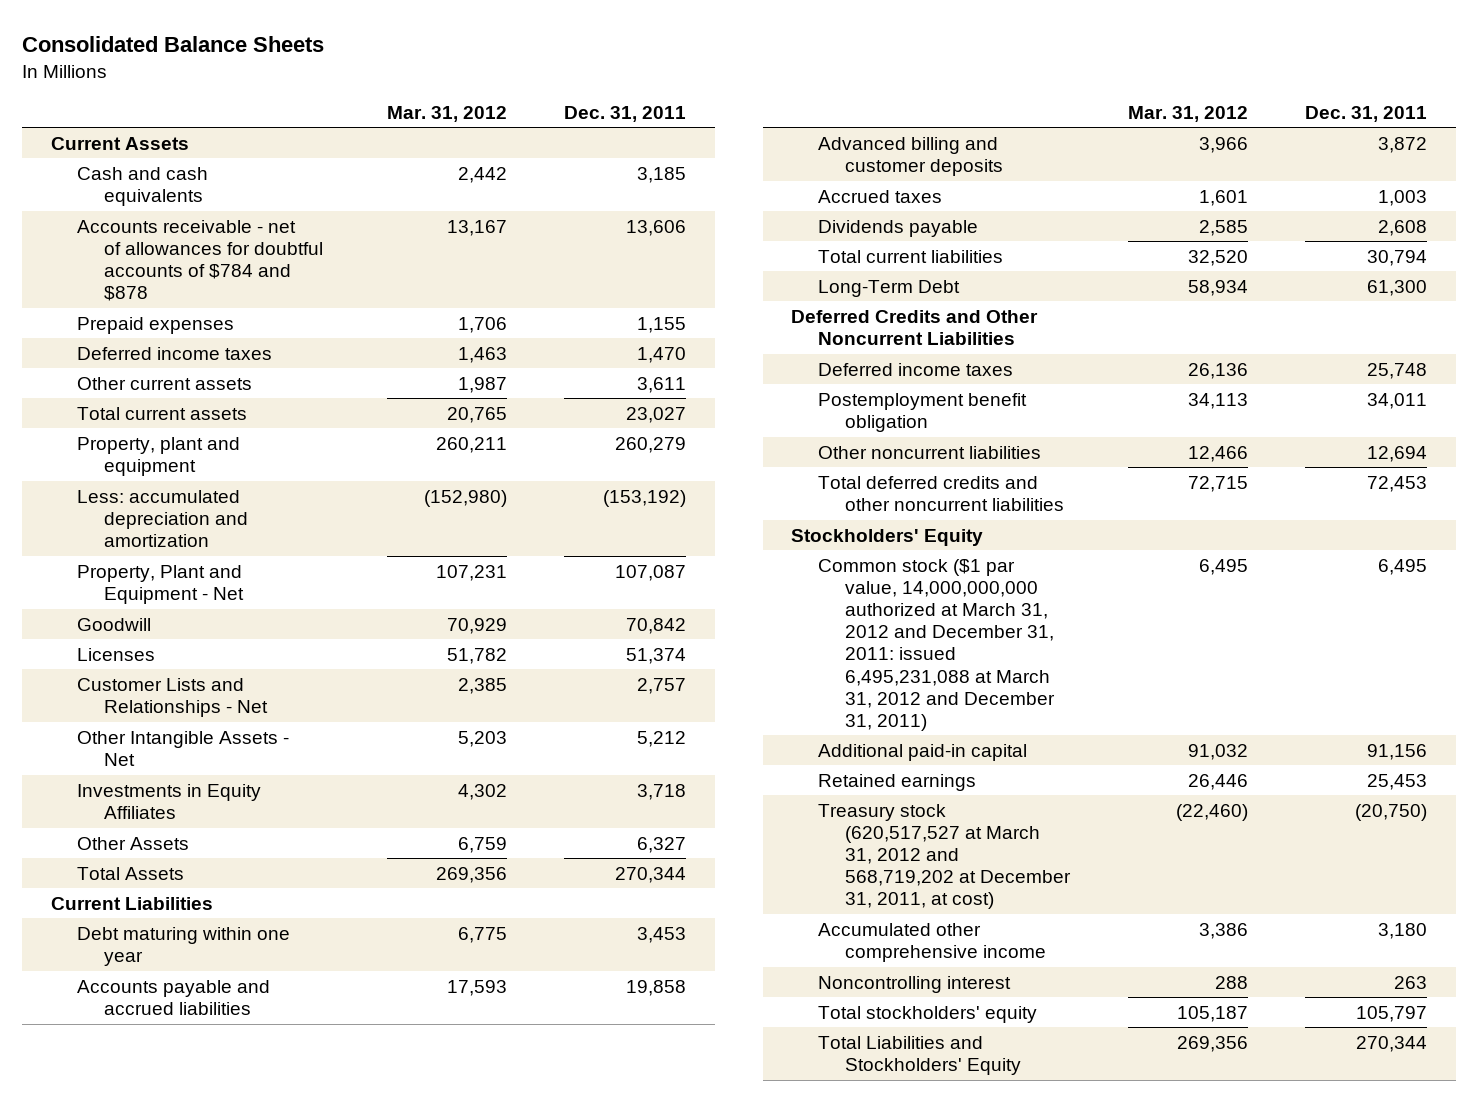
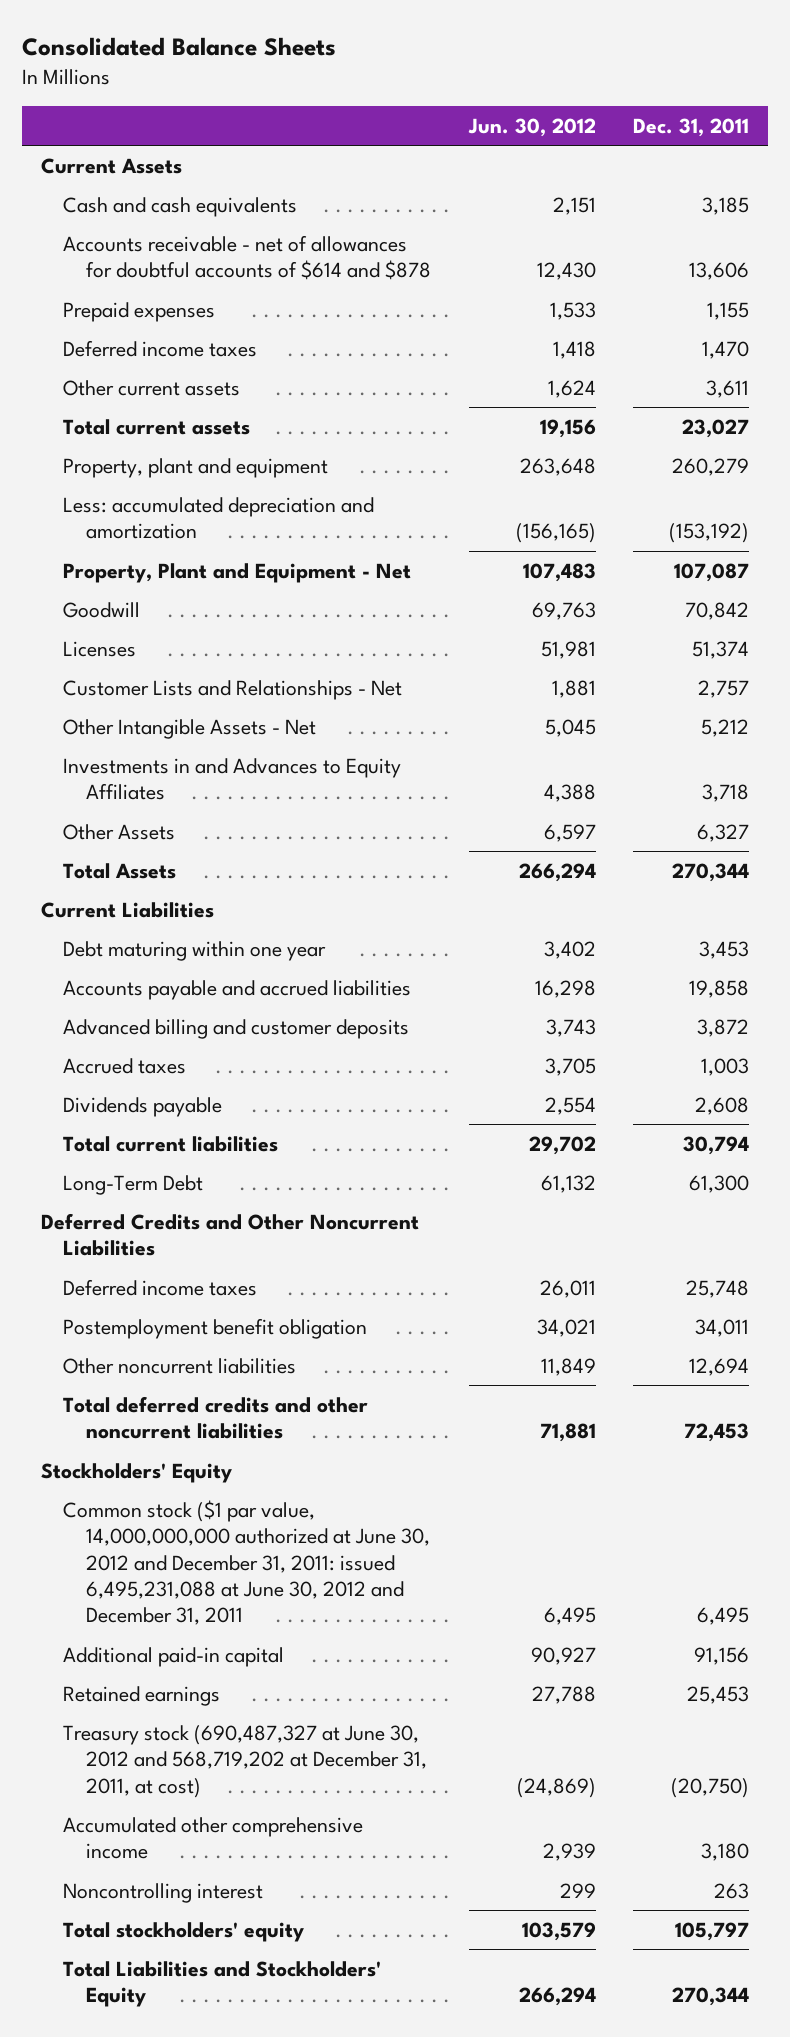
- | Mar. 31, 2012 | Dec. 31, 2011
+ | Jun. 30, 2012 | Dec. 31, 2011
- Accounts receivable - net of allowances for doubtful accounts of $784 and $878 | 13,167 | 13,606
+ Accounts receivable - net of allowances for doubtful accounts of $614 and $878 | 12,430 | 13,606
- Investments in Equity Affiliates | 4,302 | 3,718
+ Investments in and Advances to Equity Affiliates | 4,388 | 3,718
- Common stock ($1 par value, 14,000,000,000 authorized at March 31, 2012 and December 31, 2011: issued 6,495,231,088 at March 31, 2012 and December 31, 2011) | 6,495 | 6,495
+ Common stock ($1 par value, 14,000,000,000 authorized at June 30, 2012 and December 31, 2011: issued 6,495,231,088 at June 30, 2012 and December 31, 2011 | 6,495 | 6,495
- Treasury stock (620,517,527 at March 31, 2012 and 568,719,202 at December 31, 2011, at cost) | (22,460) | (20,750)
+ Treasury stock (690,487,327 at June 30, 2012 and 568,719,202 at December 31, 2011, at cost) | (24,869) | (20,750)

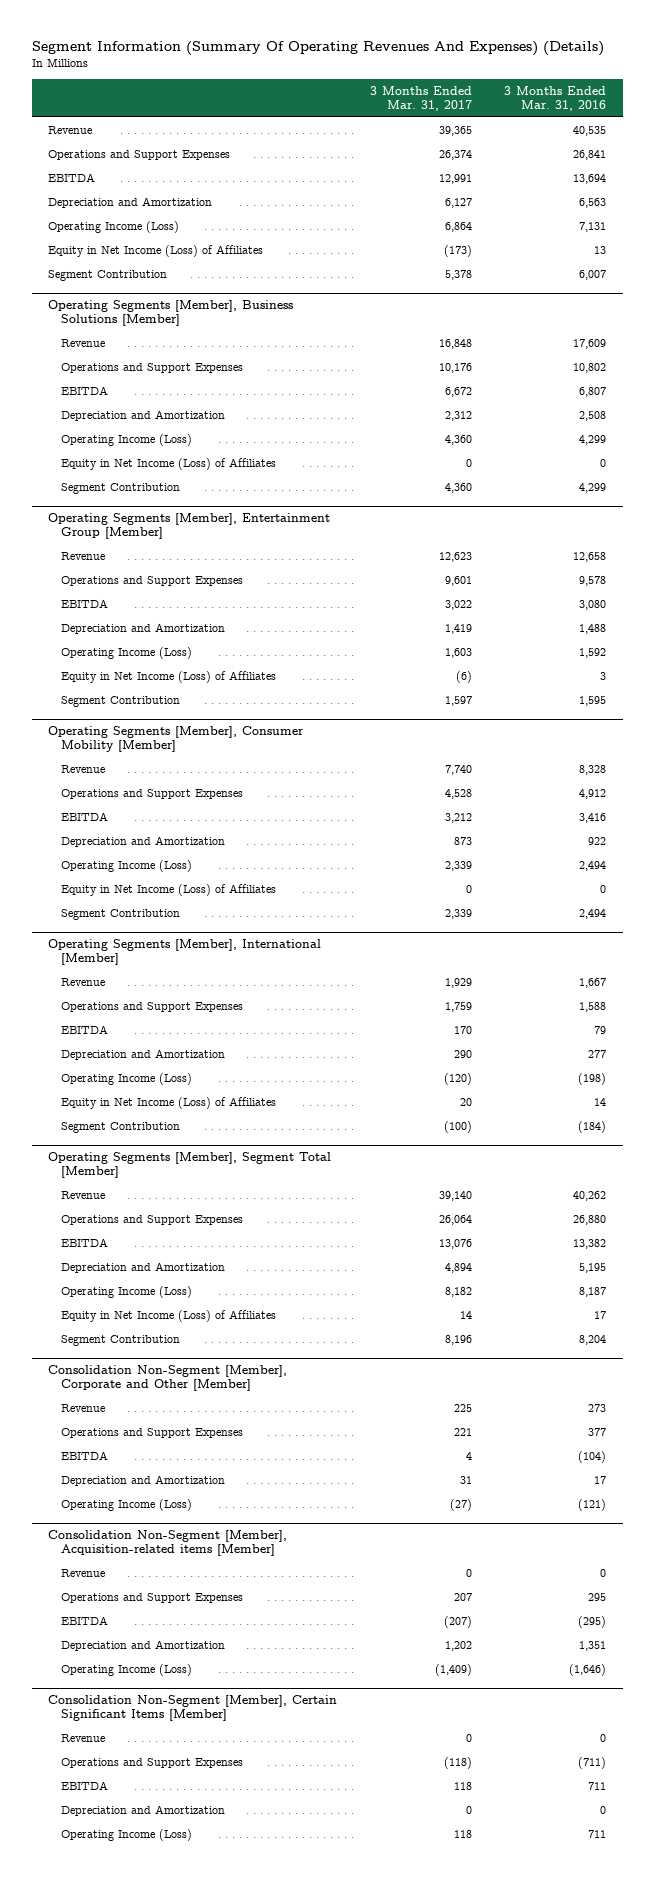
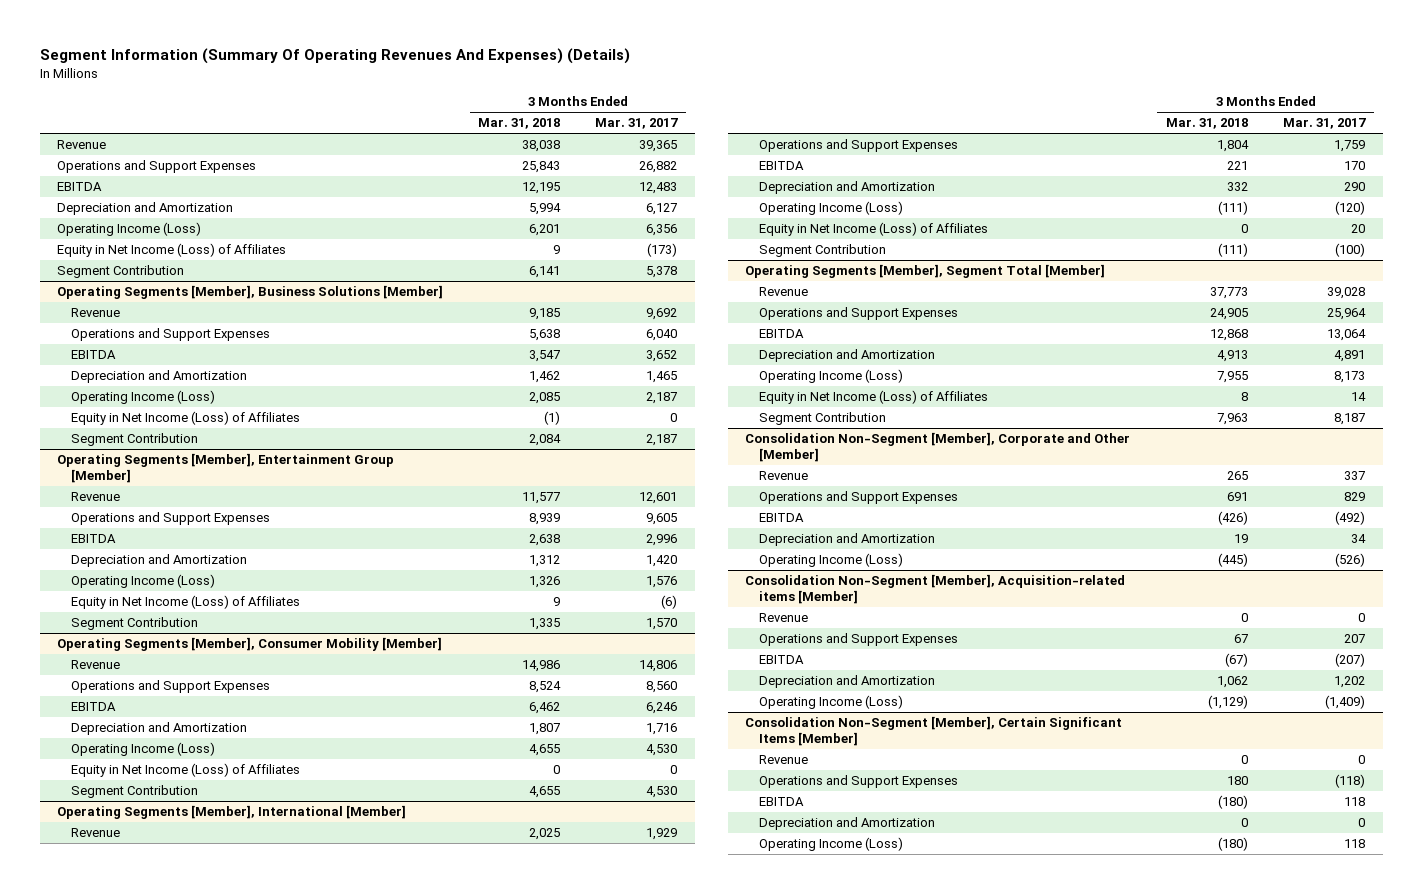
- | 3 Months Ended Mar. 31, 2017 | 3 Months Ended Mar. 31, 2016
+ | 3 Months Ended Mar. 31, 2018 | 3 Months Ended Mar. 31, 2017
- Operations and Support Expenses | 26,374 | 26,841
- EBITDA | 12,991 | 13,694
+ Operations and Support Expenses | 25,843 | 26,882
+ EBITDA | 12,195 | 12,483
- Operating Income (Loss) | 6,864 | 7,131
+ Operating Income (Loss) | 6,201 | 6,356
@ Operating Segments [Member], Business Solutions [Member]
- Revenue | 16,848 | 17,609
- Operations and Support Expenses | 10,176 | 10,802
- EBITDA | 6,672 | 6,807
- Depreciation and Amortization | 2,312 | 2,508
- Operating Income (Loss) | 4,360 | 4,299
+ Revenue | 9,185 | 9,692
+ Operations and Support Expenses | 5,638 | 6,040
+ EBITDA | 3,547 | 3,652
+ Depreciation and Amortization | 1,462 | 1,465
+ Operating Income (Loss) | 2,085 | 2,187
- Segment Contribution | 4,360 | 4,299
+ Segment Contribution | 2,084 | 2,187
@ Operating Segments [Member], Entertainment Group [Member]
- Revenue | 12,623 | 12,658
- Operations and Support Expenses | 9,601 | 9,578
- EBITDA | 3,022 | 3,080
- Depreciation and Amortization | 1,419 | 1,488
- Operating Income (Loss) | 1,603 | 1,592
+ Revenue | 11,577 | 12,601
+ Operations and Support Expenses | 8,939 | 9,605
+ EBITDA | 2,638 | 2,996
+ Depreciation and Amortization | 1,312 | 1,420
+ Operating Income (Loss) | 1,326 | 1,576
- Segment Contribution | 1,597 | 1,595
+ Segment Contribution | 1,335 | 1,570
@ Operating Segments [Member], Consumer Mobility [Member]
- Revenue | 7,740 | 8,328
- Operations and Support Expenses | 4,528 | 4,912
- EBITDA | 3,212 | 3,416
- Depreciation and Amortization | 873 | 922
- Operating Income (Loss) | 2,339 | 2,494
+ Revenue | 14,986 | 14,806
+ Operations and Support Expenses | 8,524 | 8,560
+ EBITDA | 6,462 | 6,246
+ Depreciation and Amortization | 1,807 | 1,716
+ Operating Income (Loss) | 4,655 | 4,530
- Segment Contribution | 2,339 | 2,494
+ Segment Contribution | 4,655 | 4,530
@ Operating Segments [Member], Segment Total [Member]
- Revenue | 39,140 | 40,262
- Operations and Support Expenses | 26,064 | 26,880
- EBITDA | 13,076 | 13,382
- Depreciation and Amortization | 4,894 | 5,195
- Operating Income (Loss) | 8,182 | 8,187
+ Revenue | 37,773 | 39,028
+ Operations and Support Expenses | 24,905 | 25,964
+ EBITDA | 12,868 | 13,064
+ Depreciation and Amortization | 4,913 | 4,891
+ Operating Income (Loss) | 7,955 | 8,173
- Segment Contribution | 8,196 | 8,204
+ Segment Contribution | 7,963 | 8,187
@ Consolidation Non-Segment [Member], Corporate and Other [Member]
- Revenue | 225 | 273
- Operations and Support Expenses | 221 | 377
- EBITDA | 4 | (104)
- Depreciation and Amortization | 31 | 17
- Operating Income (Loss) | (27) | (121)
+ Revenue | 265 | 337
+ Operations and Support Expenses | 691 | 829
+ EBITDA | (426) | (492)
+ Depreciation and Amortization | 19 | 34
+ Operating Income (Loss) | (445) | (526)

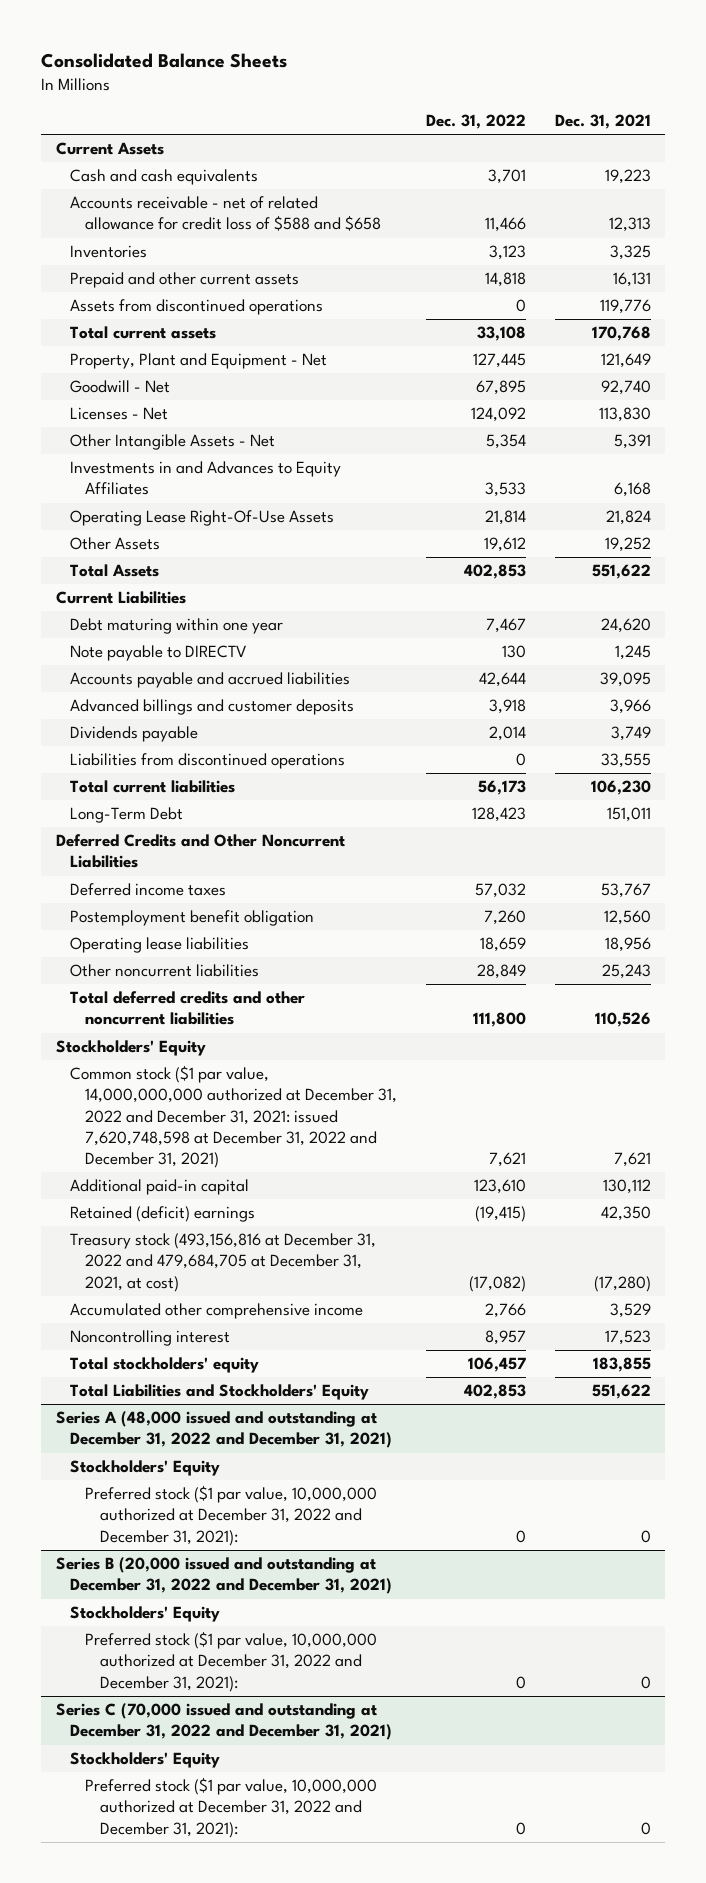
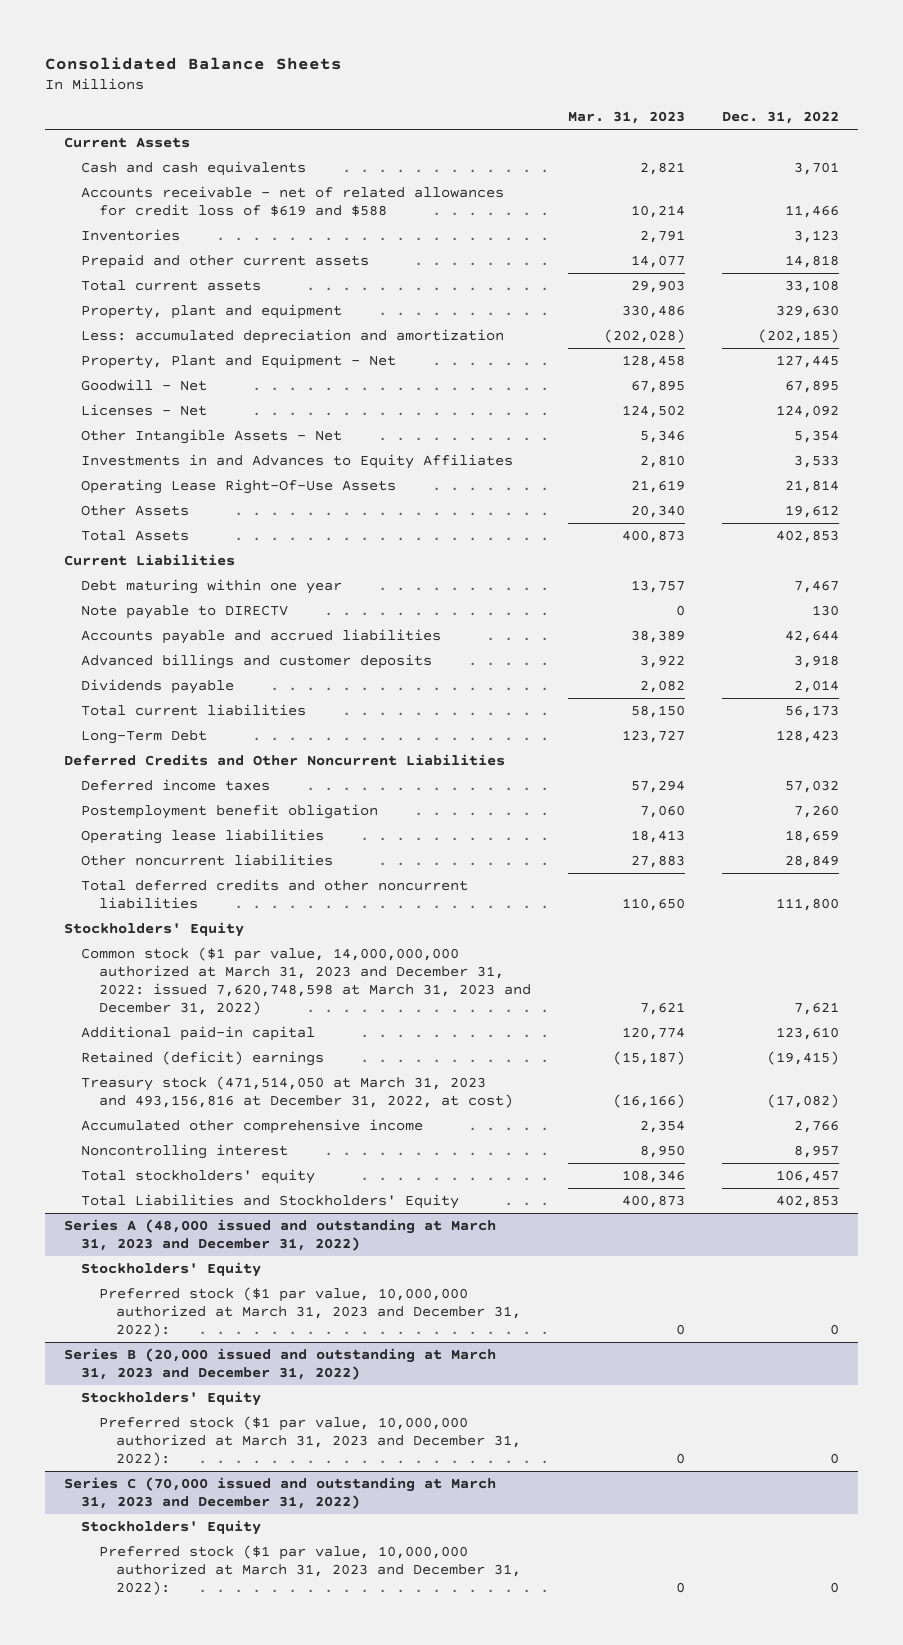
- | Dec. 31, 2022 | Dec. 31, 2021
+ | Mar. 31, 2023 | Dec. 31, 2022
- Accounts receivable - net of related allowance for credit loss of $588 and $658 | 11,466 | 12,313
+ Accounts receivable - net of related allowances for credit loss of $619 and $588 | 10,214 | 11,466
- Assets from discontinued operations | 0 | 119,776
+ Property, plant and equipment | 330,486 | 329,630
+ Less: accumulated depreciation and amortization | (202,028) | (202,185)
- Liabilities from discontinued operations | 0 | 33,555
- Common stock ($1 par value, 14,000,000,000 authorized at December 31, 2022 and December 31, 2021: issued 7,620,748,598 at December 31, 2022 and December 31, 2021) | 7,621 | 7,621
+ Common stock ($1 par value, 14,000,000,000 authorized at March 31, 2023 and December 31, 2022: issued 7,620,748,598 at March 31, 2023 and December 31, 2022) | 7,621 | 7,621
- Treasury stock (493,156,816 at December 31, 2022 and 479,684,705 at December 31, 2021, at cost) | (17,082) | (17,280)
+ Treasury stock (471,514,050 at March 31, 2023 and 493,156,816 at December 31, 2022, at cost) | (16,166) | (17,082)
- Series A (48,000 issued and outstanding at December 31, 2022 and December 31, 2021)
+ Series A (48,000 issued and outstanding at March 31, 2023 and December 31, 2022)
- Preferred stock ($1 par value, 10,000,000 authorized at December 31, 2022 and December 31, 2021): | 0 | 0
- Series B (20,000 issued and outstanding at December 31, 2022 and December 31, 2021)
+ Preferred stock ($1 par value, 10,000,000 authorized at March 31, 2023 and December 31, 2022): | 0 | 0
+ Series B (20,000 issued and outstanding at March 31, 2023 and December 31, 2022)
- Preferred stock ($1 par value, 10,000,000 authorized at December 31, 2022 and December 31, 2021): | 0 | 0
- Series C (70,000 issued and outstanding at December 31, 2022 and December 31, 2021)
+ Preferred stock ($1 par value, 10,000,000 authorized at March 31, 2023 and December 31, 2022): | 0 | 0
+ Series C (70,000 issued and outstanding at March 31, 2023 and December 31, 2022)
- Preferred stock ($1 par value, 10,000,000 authorized at December 31, 2022 and December 31, 2021): | 0 | 0
+ Preferred stock ($1 par value, 10,000,000 authorized at March 31, 2023 and December 31, 2022): | 0 | 0

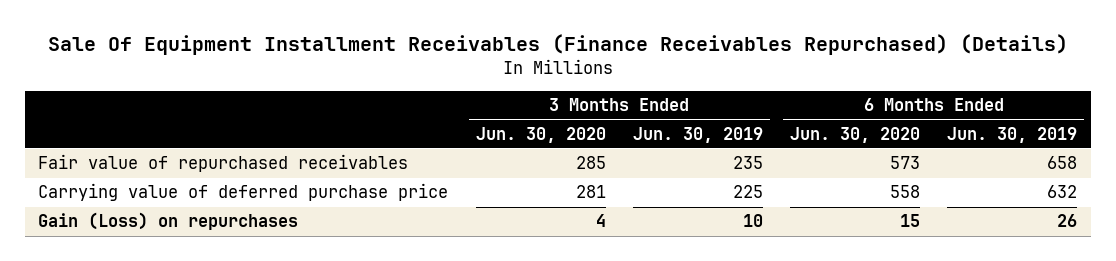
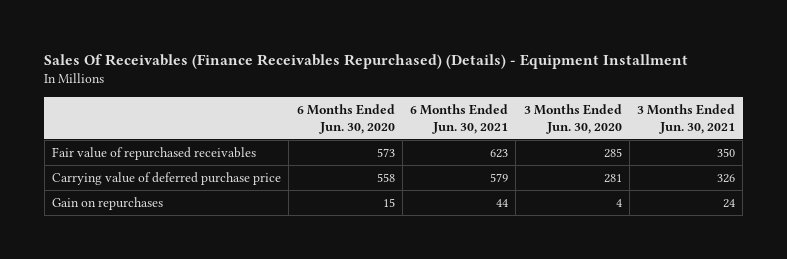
- Sale Of Equipment Installment Receivables (Finance Receivables Repurchased) (Details)
+ Sales Of Receivables (Finance Receivables Repurchased) (Details) - Equipment Installment
- | 3 Months Ended Jun. 30, 2020 | 3 Months Ended Jun. 30, 2019 | 6 Months Ended Jun. 30, 2020 | 6 Months Ended Jun. 30, 2019
+ | 6 Months Ended Jun. 30, 2020 | 6 Months Ended Jun. 30, 2021 | 3 Months Ended Jun. 30, 2020 | 3 Months Ended Jun. 30, 2021
- Gain (Loss) on repurchases | 4 | 10 | 15 | 26
+ Gain on repurchases | 15 | 44 | 4 | 24

